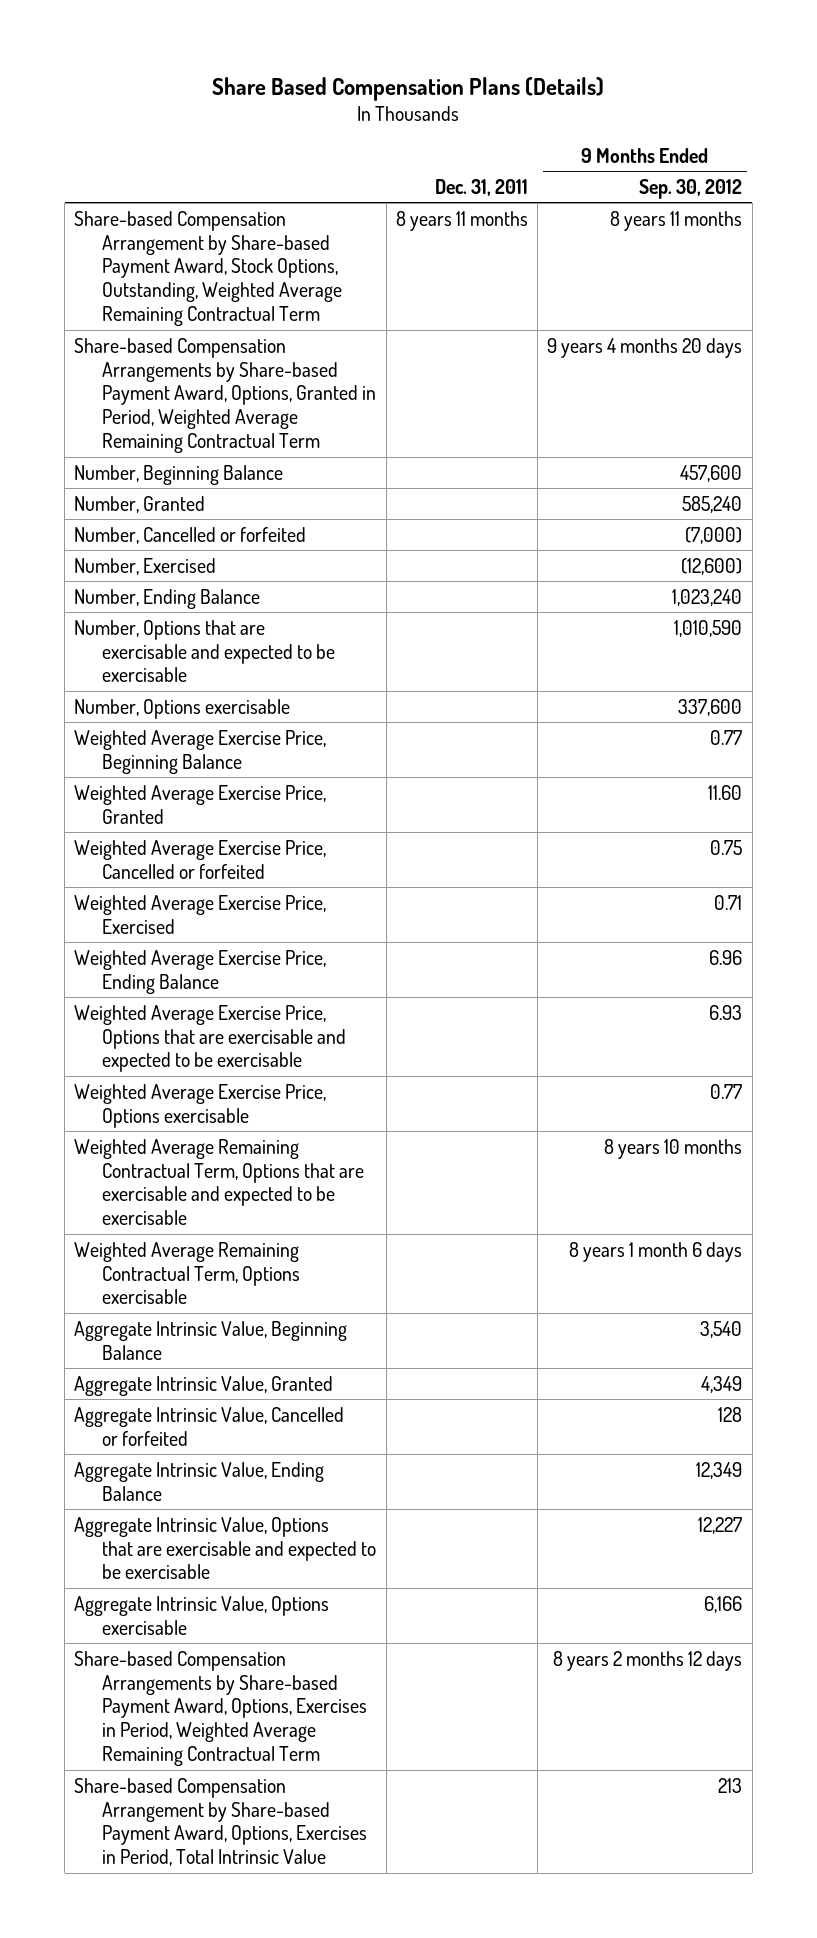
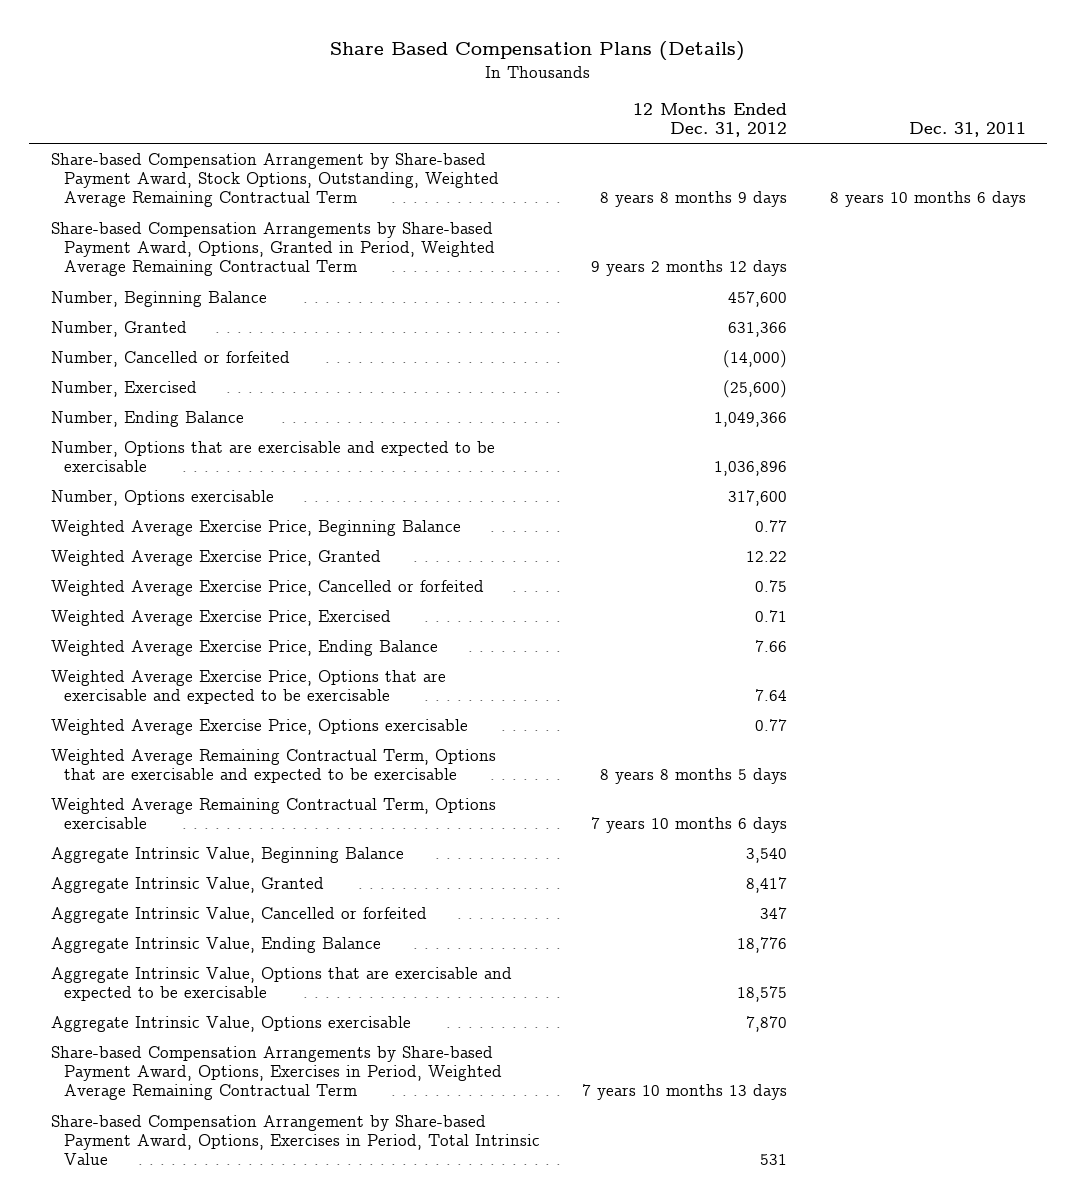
- | Dec. 31, 2011 | 9 Months Ended Sep. 30, 2012
+ | 12 Months Ended Dec. 31, 2012 | Dec. 31, 2011
- Share-based Compensation Arrangement by Share-based Payment Award, Stock Options, Outstanding, Weighted Average Remaining Contractual Term | 8 years 11 months | 8 years 11 months
+ Share-based Compensation Arrangement by Share-based Payment Award, Stock Options, Outstanding, Weighted Average Remaining Contractual Term | 8 years 8 months 9 days | 8 years 10 months 6 days

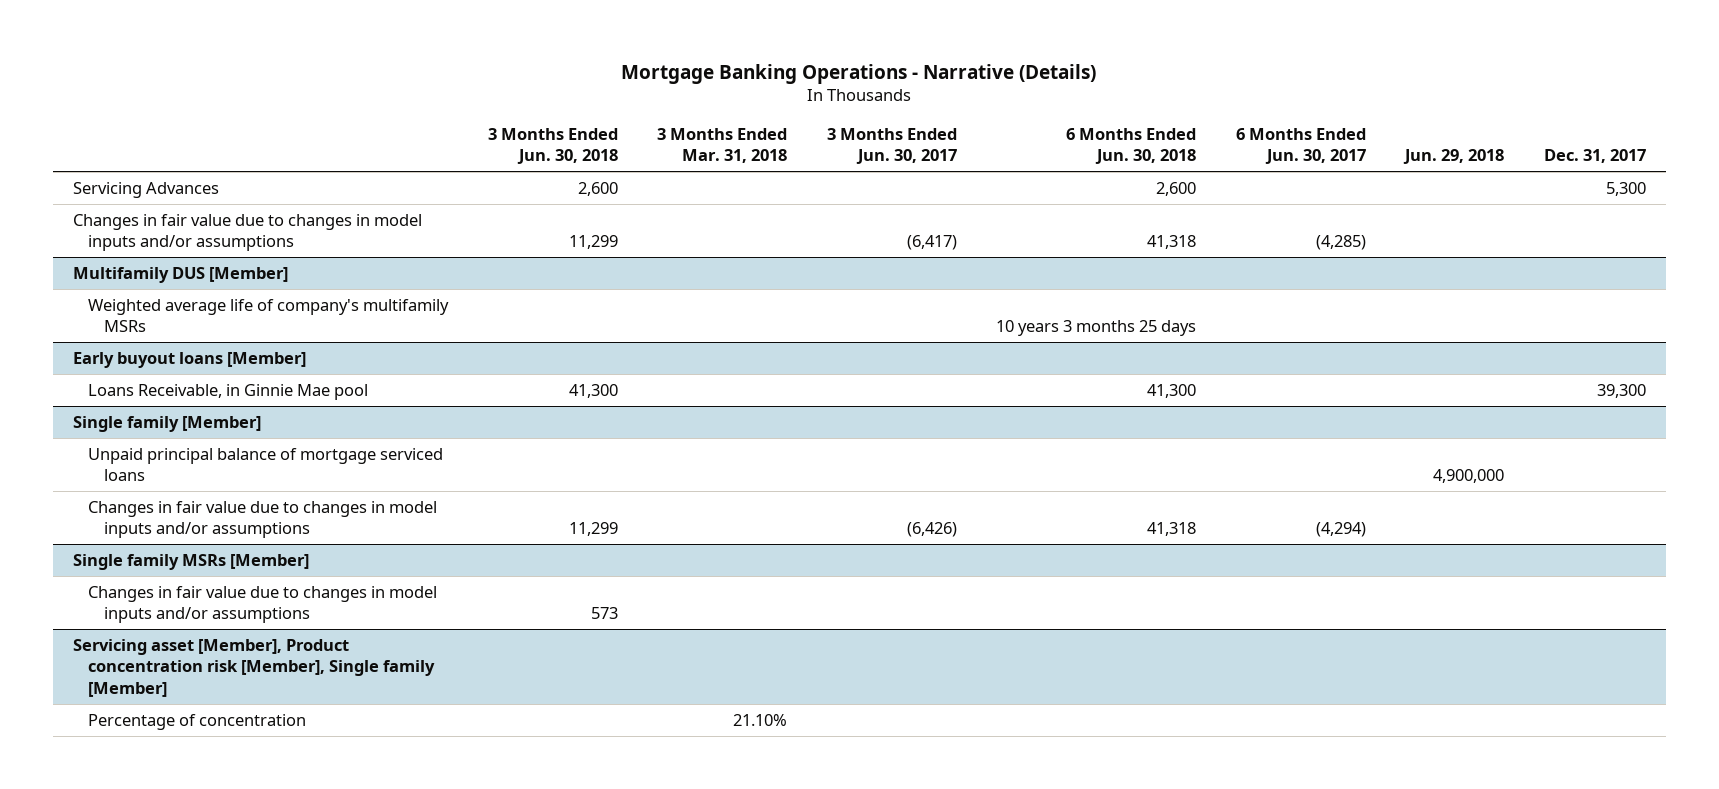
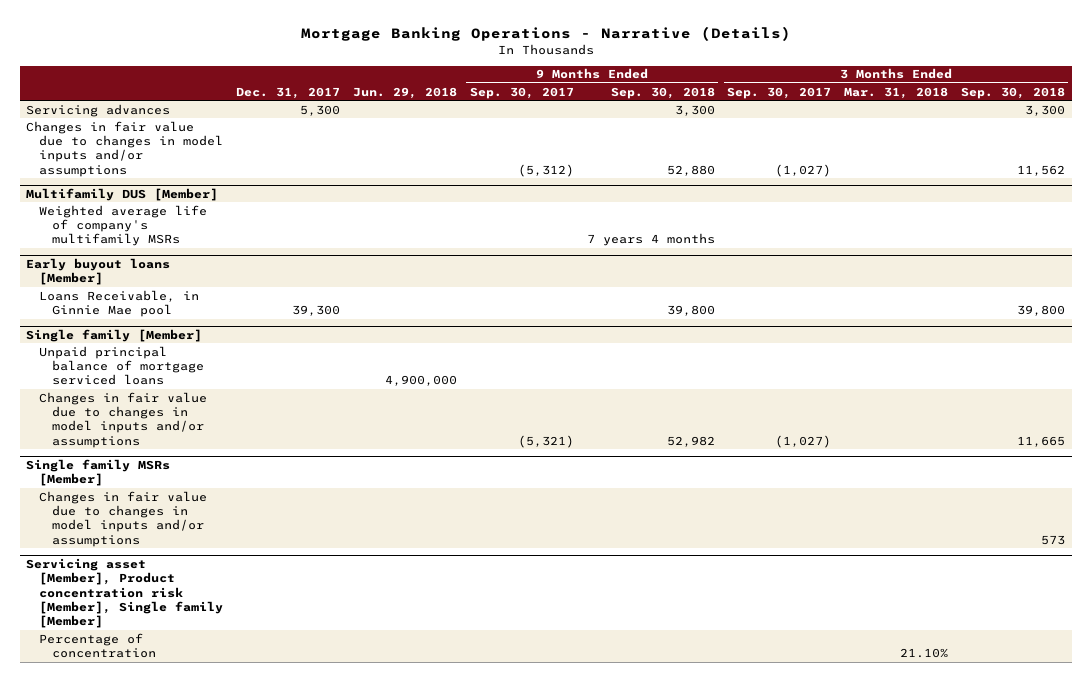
- | 3 Months Ended Jun. 30, 2018 | 3 Months Ended Mar. 31, 2018 | 3 Months Ended Jun. 30, 2017 | 6 Months Ended Jun. 30, 2018 | 6 Months Ended Jun. 30, 2017 | Jun. 29, 2018 | Dec. 31, 2017
+ | Dec. 31, 2017 | Jun. 29, 2018 | 9 Months Ended Sep. 30, 2017 | 9 Months Ended Sep. 30, 2018 | 3 Months Ended Sep. 30, 2017 | 3 Months Ended Mar. 31, 2018 | 3 Months Ended Sep. 30, 2018
- Servicing Advances | 2,600 | | | 2,600 | | | 5,300
+ Servicing advances | 5,300 | | | 3,300 | | | 3,300

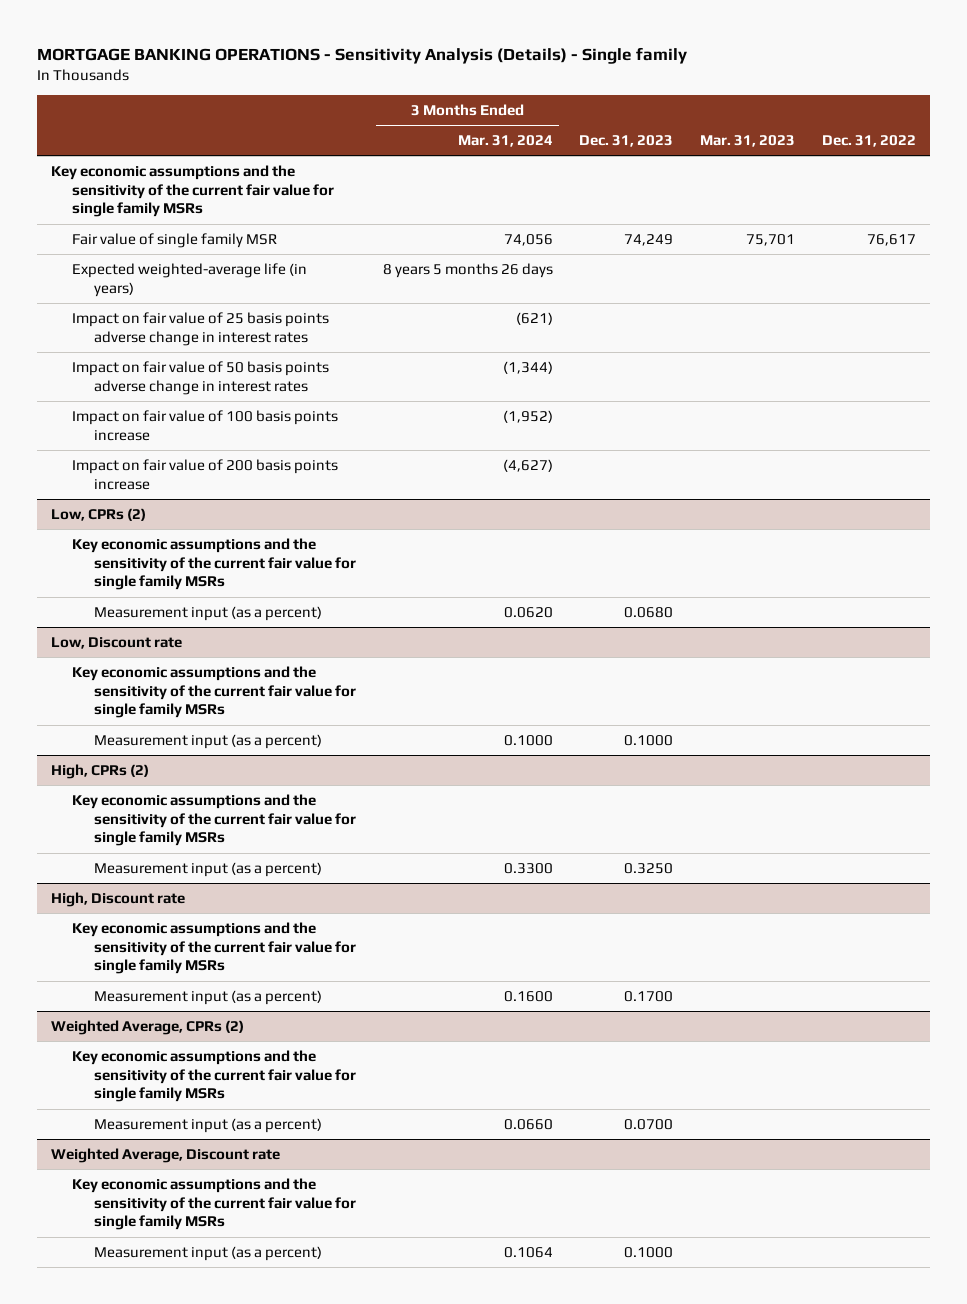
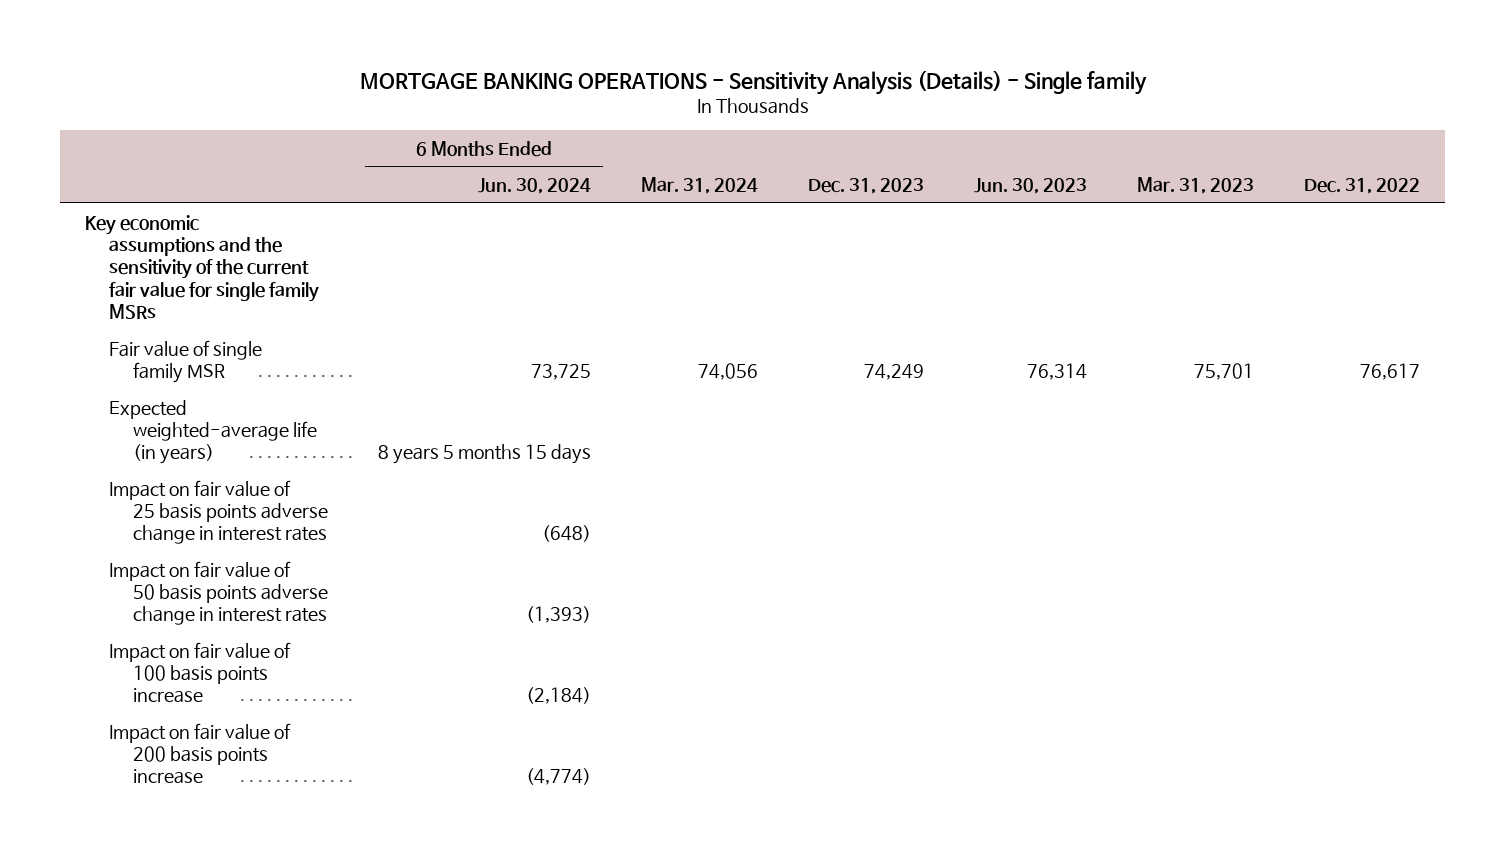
- | 3 Months Ended Mar. 31, 2024 | Dec. 31, 2023 | Mar. 31, 2023 | Dec. 31, 2022
+ | 6 Months Ended Jun. 30, 2024 | Mar. 31, 2024 | Dec. 31, 2023 | Jun. 30, 2023 | Mar. 31, 2023 | Dec. 31, 2022
- Low, CPRs (2)
- Key economic assumptions and the sensitivity of the current fair value for single family MSRs
- Measurement input (as a percent) | 0.0620 | 0.0680 | |
- Low, Discount rate
- Key economic assumptions and the sensitivity of the current fair value for single family MSRs
- Measurement input (as a percent) | 0.1000 | 0.1000 | |
- High, CPRs (2)
- Key economic assumptions and the sensitivity of the current fair value for single family MSRs
- Measurement input (as a percent) | 0.3300 | 0.3250 | |
- High, Discount rate
- Key economic assumptions and the sensitivity of the current fair value for single family MSRs
- Measurement input (as a percent) | 0.1600 | 0.1700 | |
- Weighted Average, CPRs (2)
- Key economic assumptions and the sensitivity of the current fair value for single family MSRs
- Measurement input (as a percent) | 0.0660 | 0.0700 | |
- Weighted Average, Discount rate
- Key economic assumptions and the sensitivity of the current fair value for single family MSRs
- Measurement input (as a percent) | 0.1064 | 0.1000 | |

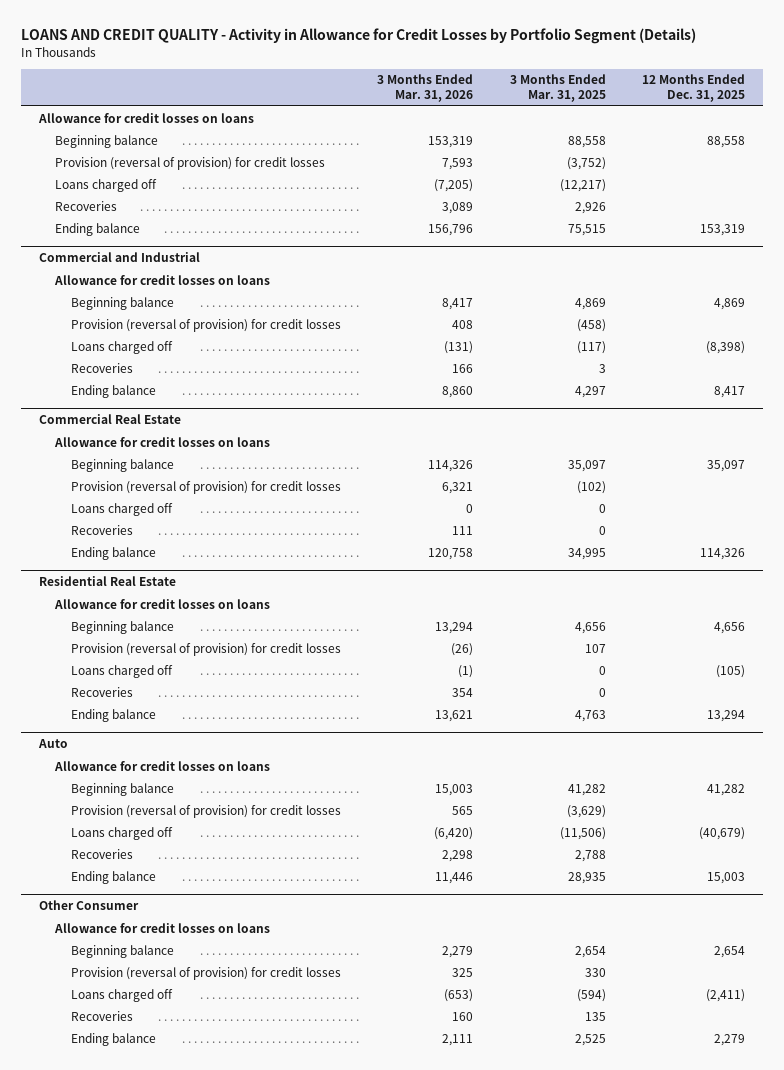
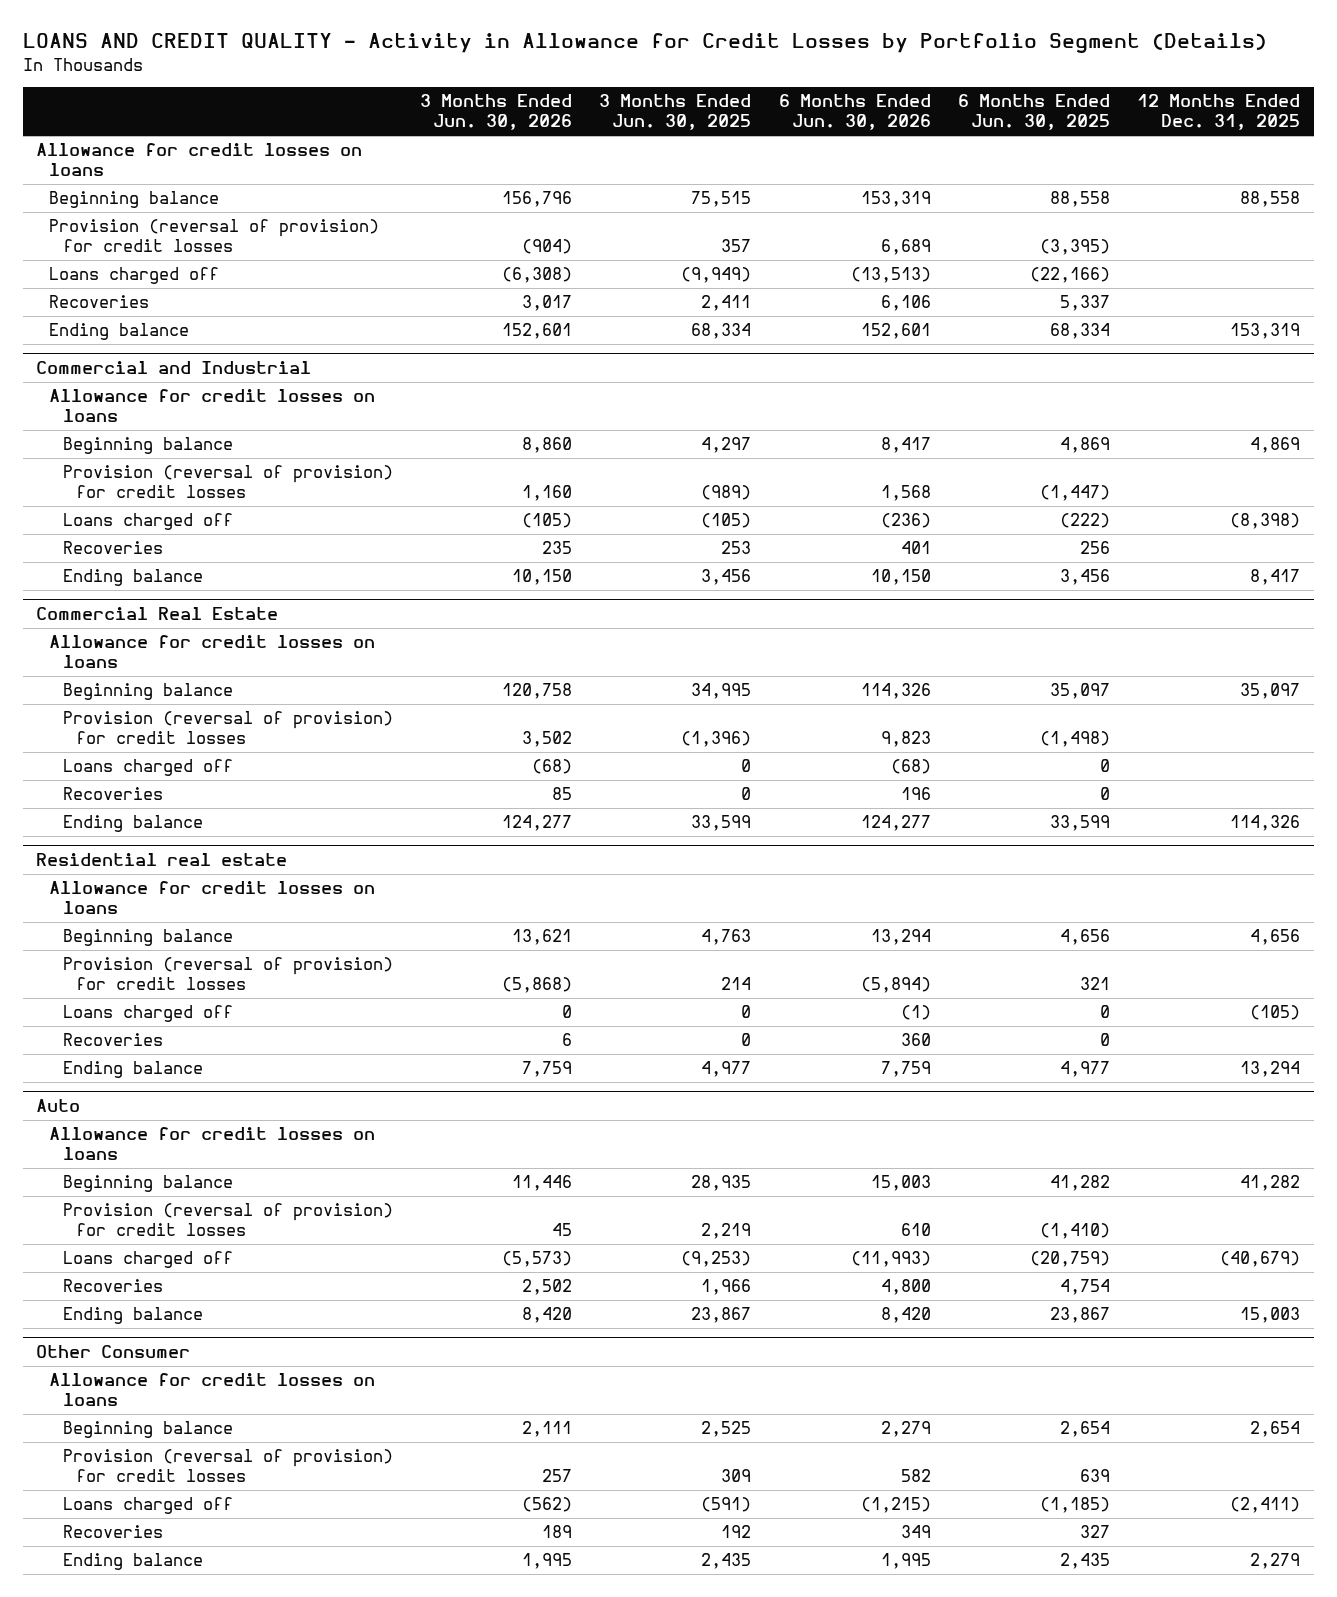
- | 3 Months Ended Mar. 31, 2026 | 3 Months Ended Mar. 31, 2025 | 12 Months Ended Dec. 31, 2025
+ | 3 Months Ended Jun. 30, 2026 | 3 Months Ended Jun. 30, 2025 | 6 Months Ended Jun. 30, 2026 | 6 Months Ended Jun. 30, 2025 | 12 Months Ended Dec. 31, 2025
- Residential Real Estate
+ Residential real estate

